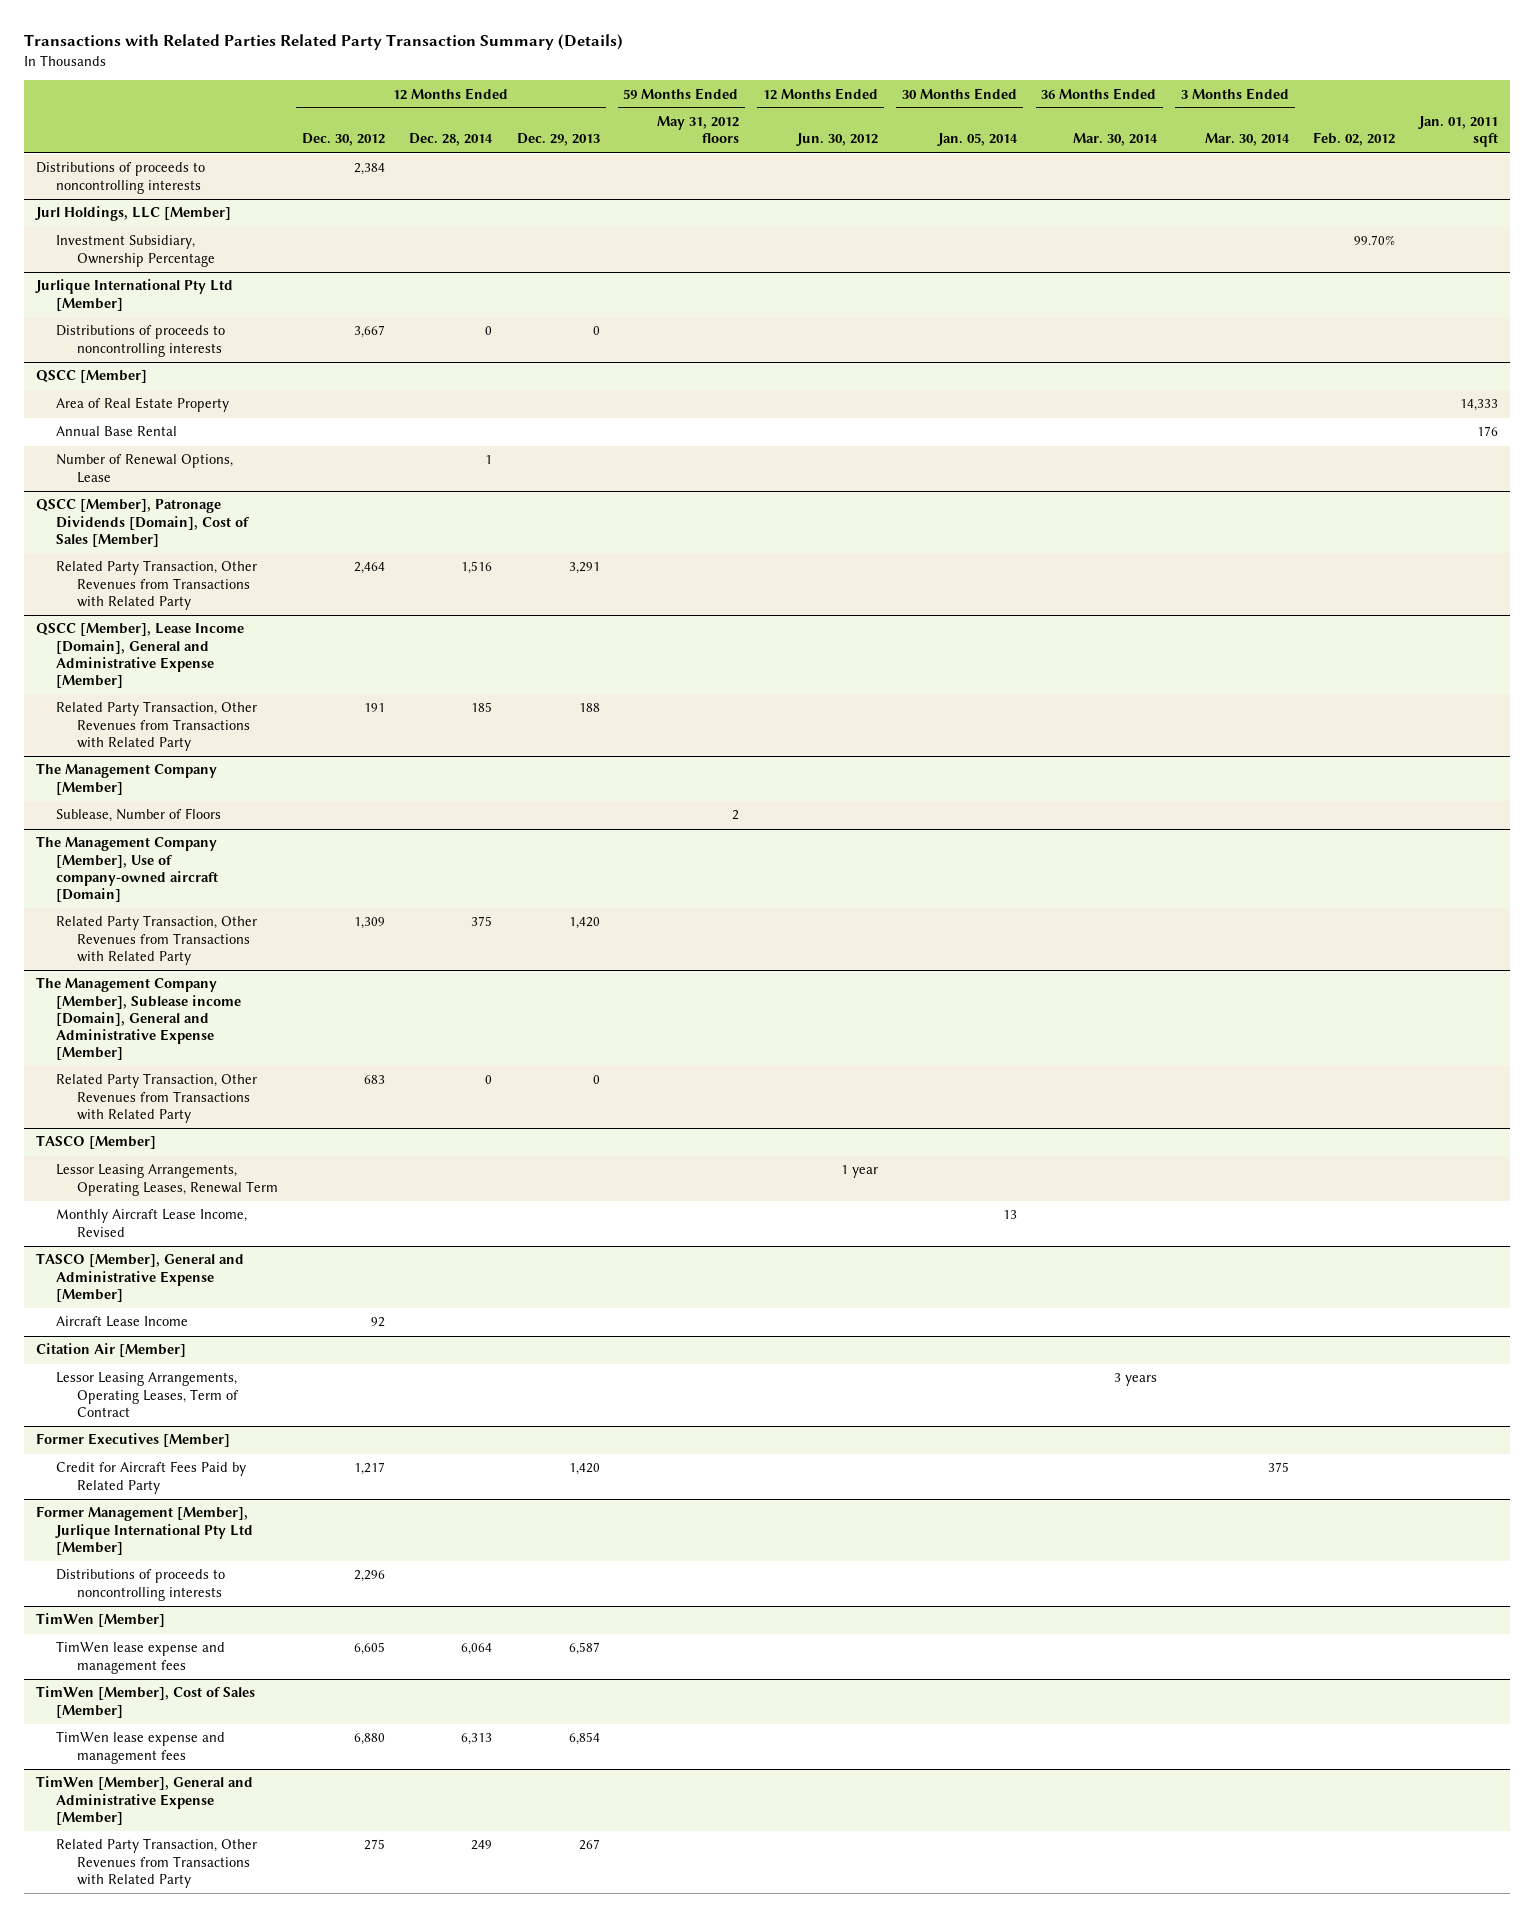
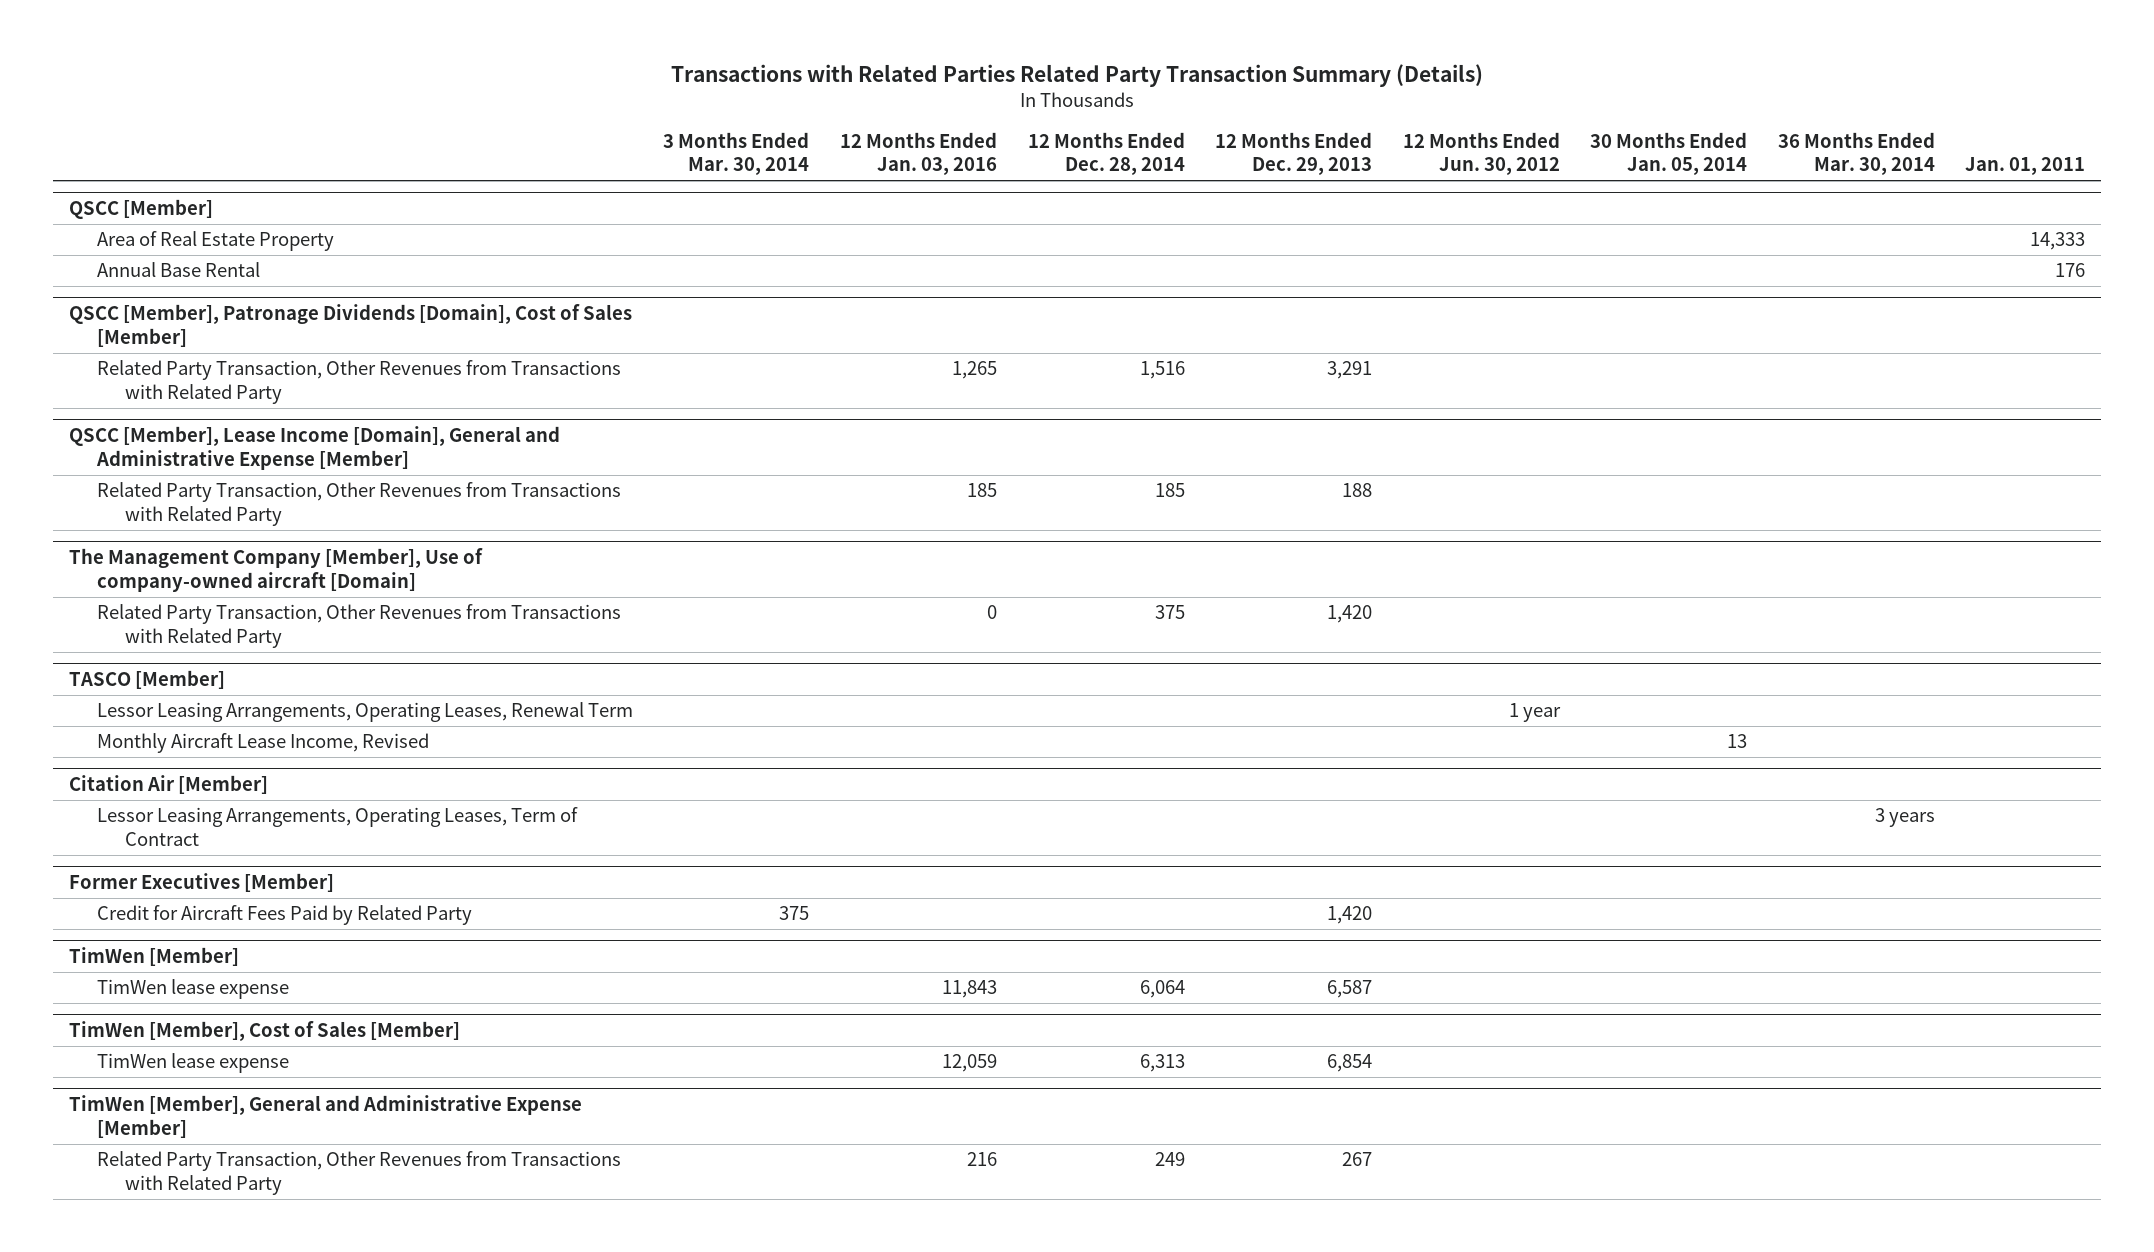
- | 12 Months Ended Dec. 30, 2012 | 12 Months Ended Dec. 28, 2014 | 12 Months Ended Dec. 29, 2013 | 59 Months Ended May 31, 2012 floors | 12 Months Ended Jun. 30, 2012 | 30 Months Ended Jan. 05, 2014 | 36 Months Ended Mar. 30, 2014 | 3 Months Ended Mar. 30, 2014 | Feb. 02, 2012 | Jan. 01, 2011 sqft
+ | 3 Months Ended Mar. 30, 2014 | 12 Months Ended Jan. 03, 2016 | 12 Months Ended Dec. 28, 2014 | 12 Months Ended Dec. 29, 2013 | 12 Months Ended Jun. 30, 2012 | 30 Months Ended Jan. 05, 2014 | 36 Months Ended Mar. 30, 2014 | Jan. 01, 2011
- Distributions of proceeds to noncontrolling interests | 2,384 | | | | | | | | |
- Jurl Holdings, LLC [Member]
- Investment Subsidiary, Ownership Percentage | | | | | | | | | 99.70% |
- Jurlique International Pty Ltd [Member]
- Distributions of proceeds to noncontrolling interests | 3,667 | 0 | 0 | | | | | | |
@ QSCC [Member]
- Number of Renewal Options, Lease | | 1 | | | | | | | |
- The Management Company [Member]
- Sublease, Number of Floors | | | | 2 | | | | | |
- The Management Company [Member], Sublease income [Domain], General and Administrative Expense [Member]
- Related Party Transaction, Other Revenues from Transactions with Related Party | 683 | 0 | 0 | | | | | | |
- TASCO [Member], General and Administrative Expense [Member]
- Aircraft Lease Income | 92 | | | | | | | | |
- Former Management [Member], Jurlique International Pty Ltd [Member]
- Distributions of proceeds to noncontrolling interests | 2,296 | | | | | | | | |
@ TimWen [Member]
- TimWen lease expense and management fees | 6,605 | 6,064 | 6,587 | | | | | | |
+ TimWen lease expense | | 11,843 | 6,064 | 6,587 | | | |
@ TimWen [Member], Cost of Sales [Member]
- TimWen lease expense and management fees | 6,880 | 6,313 | 6,854 | | | | | | |
+ TimWen lease expense | | 12,059 | 6,313 | 6,854 | | | |

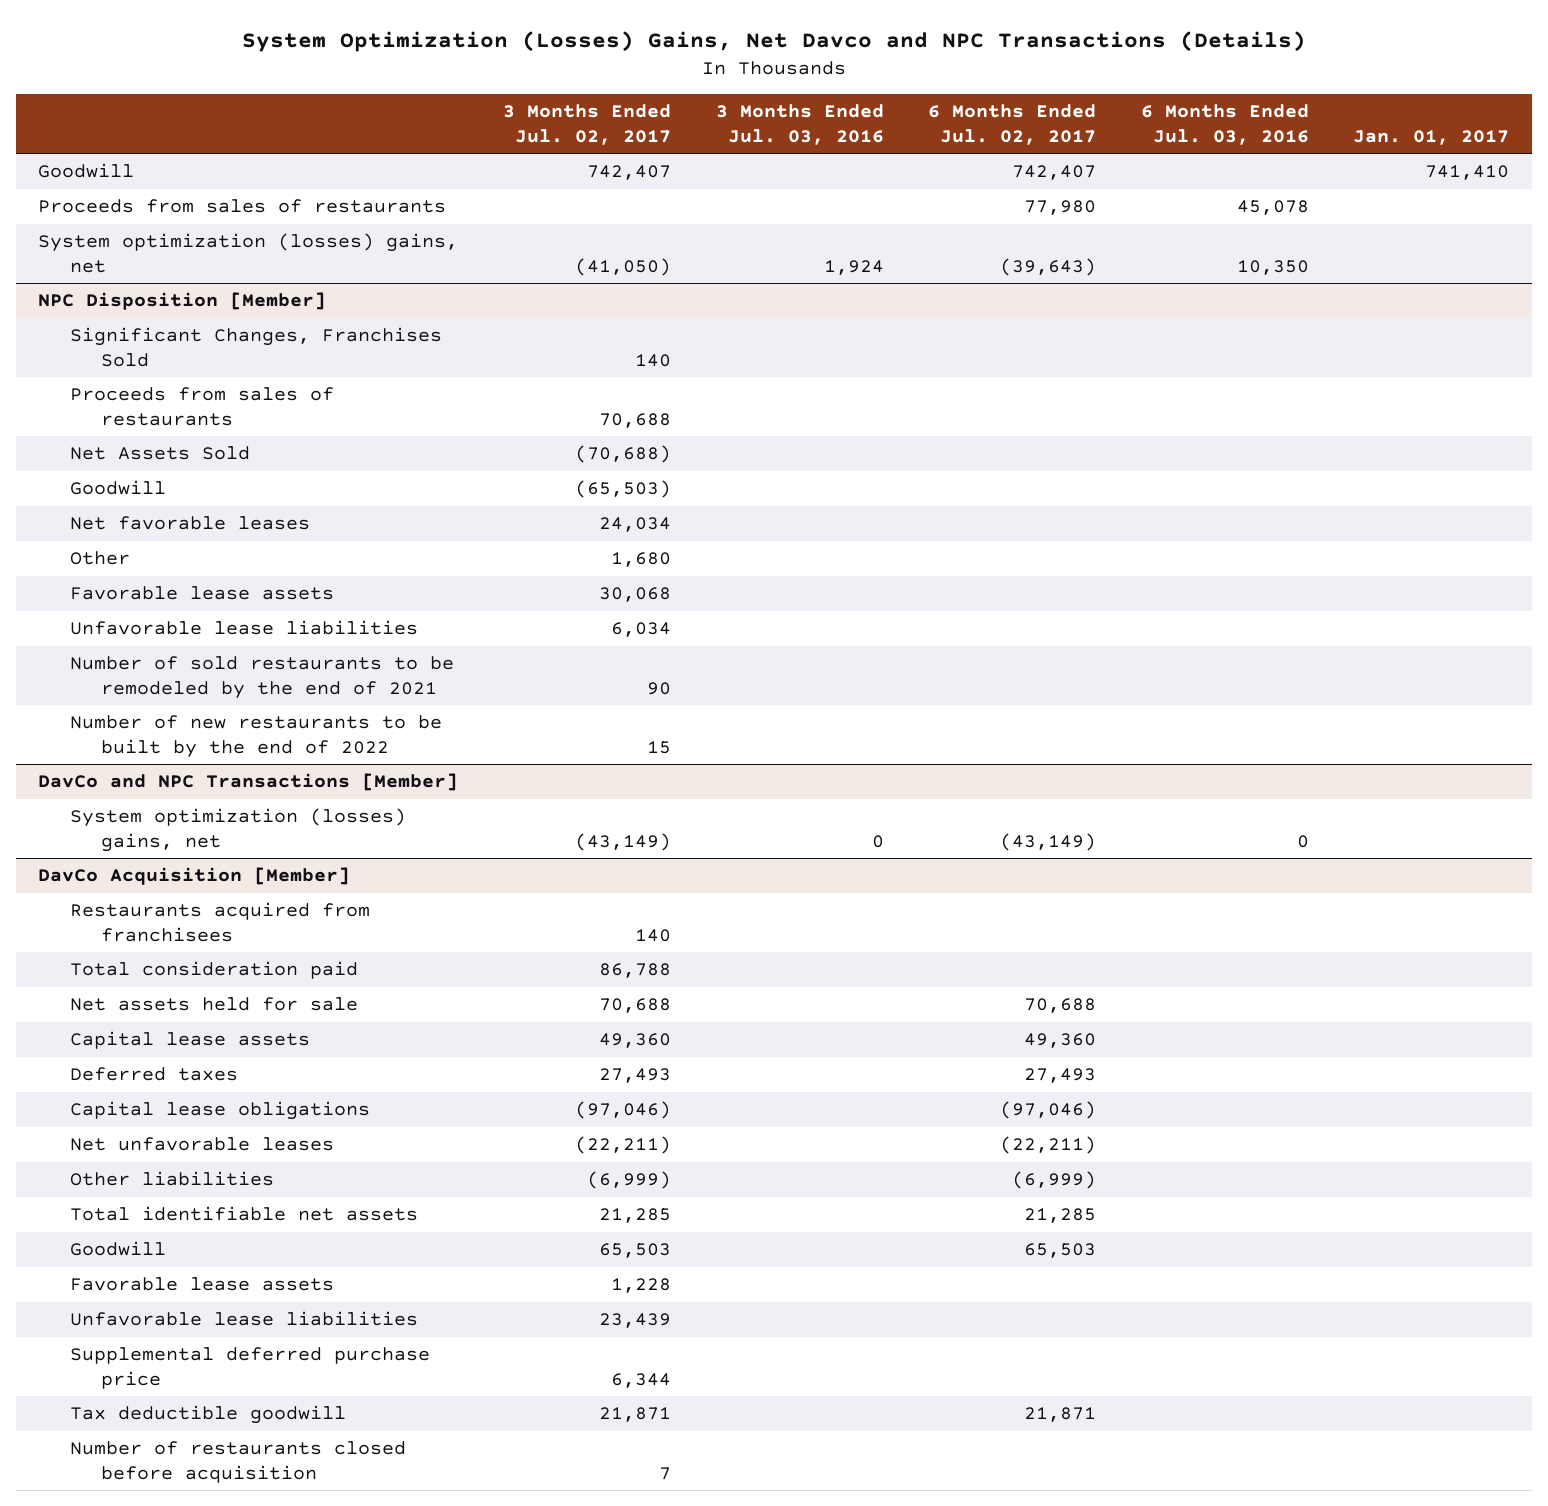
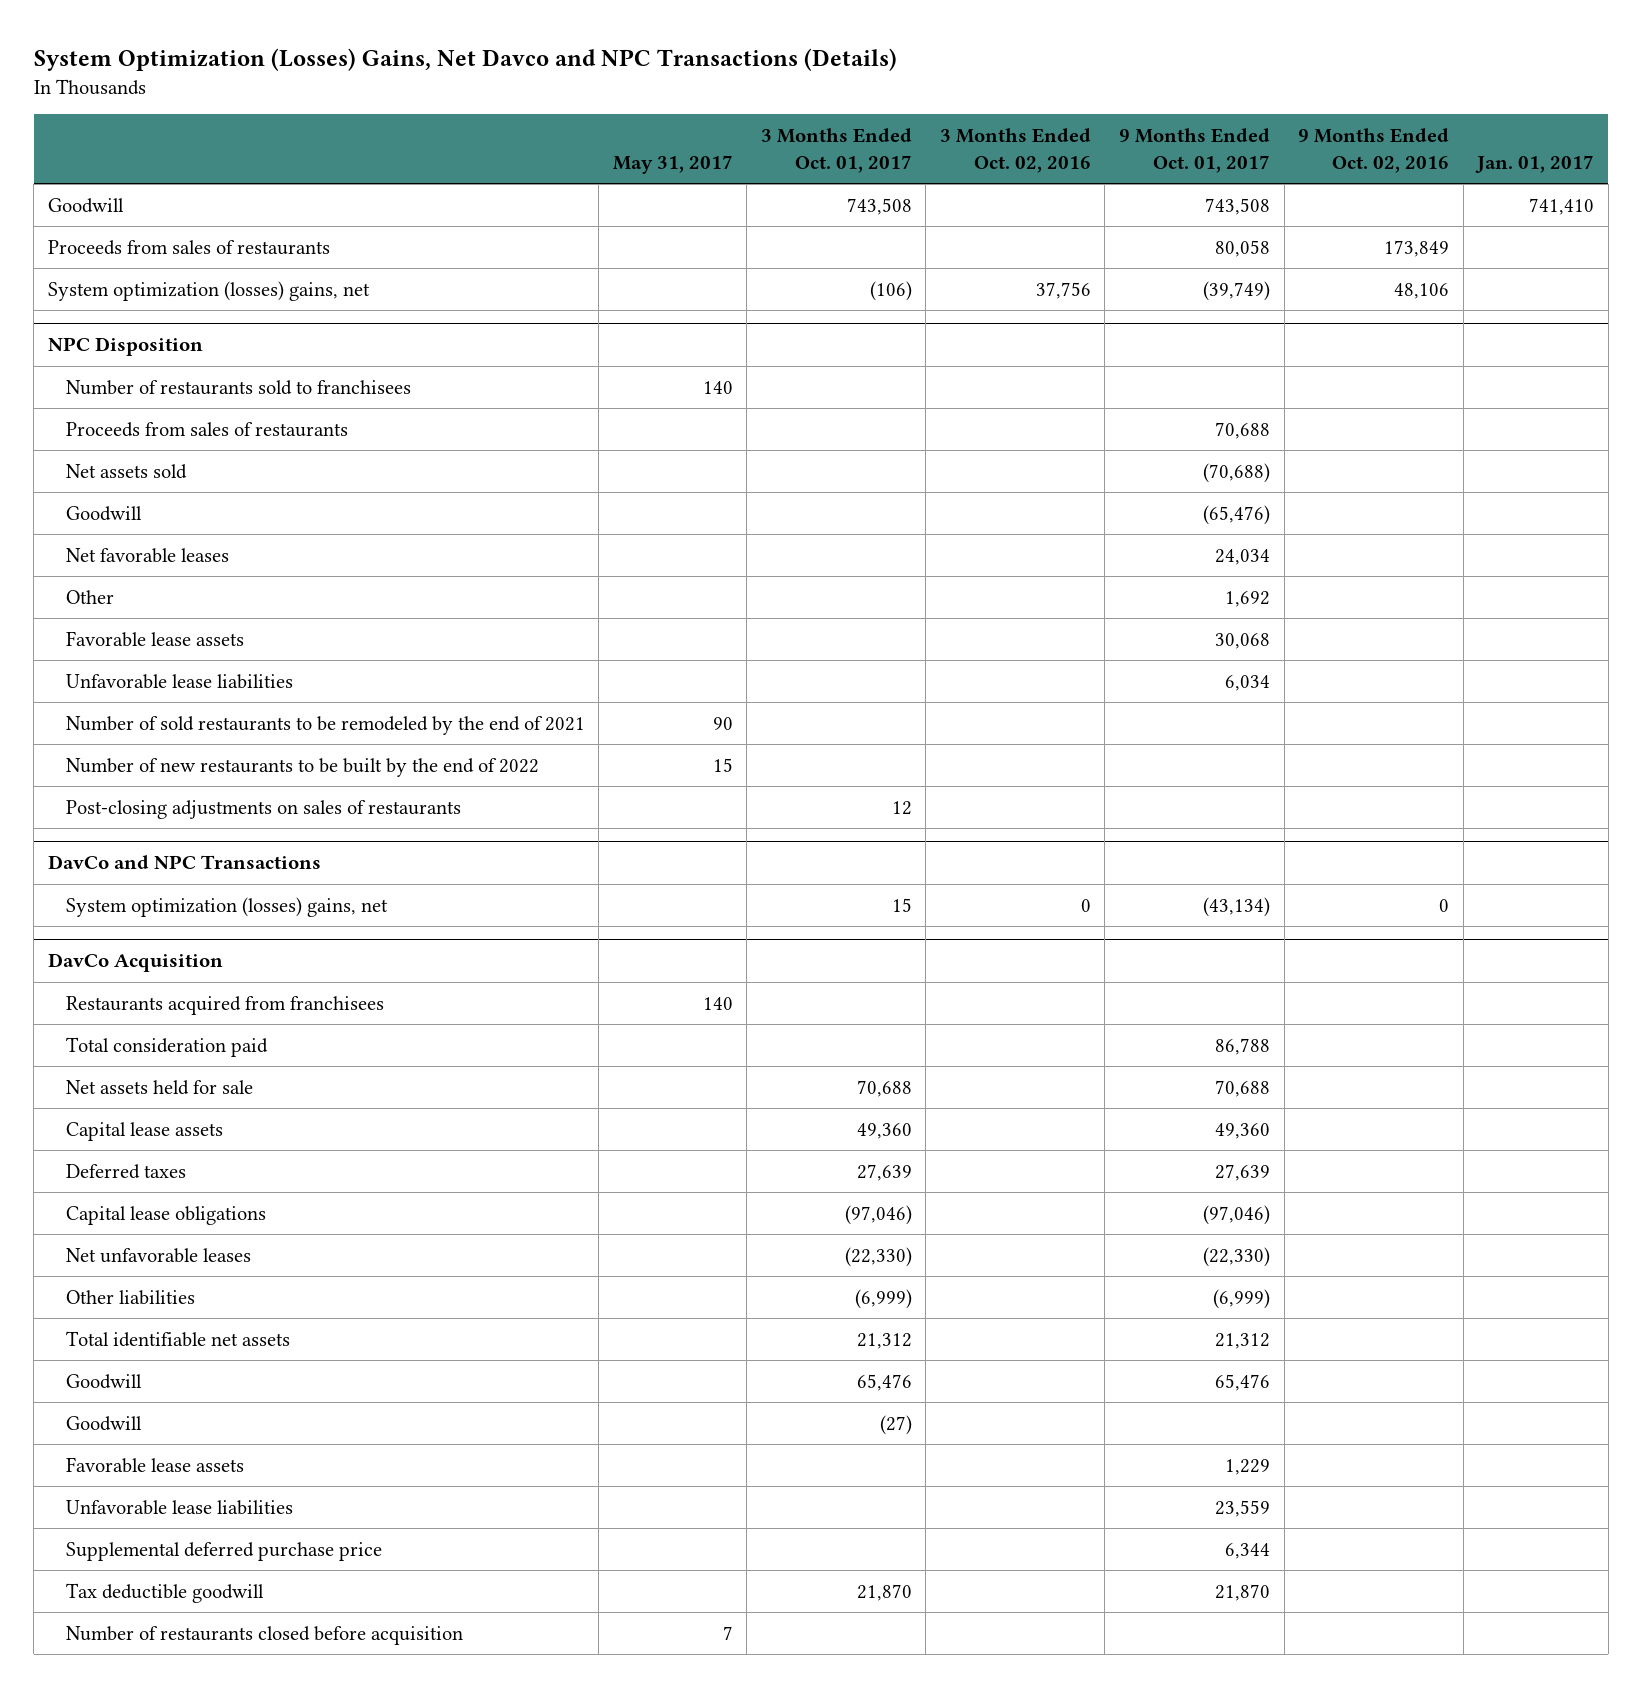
- | 3 Months Ended Jul. 02, 2017 | 3 Months Ended Jul. 03, 2016 | 6 Months Ended Jul. 02, 2017 | 6 Months Ended Jul. 03, 2016 | Jan. 01, 2017
+ | May 31, 2017 | 3 Months Ended Oct. 01, 2017 | 3 Months Ended Oct. 02, 2016 | 9 Months Ended Oct. 01, 2017 | 9 Months Ended Oct. 02, 2016 | Jan. 01, 2017
- NPC Disposition [Member]
- Significant Changes, Franchises Sold | 140 | | | |
+ NPC Disposition
+ Number of restaurants sold to franchisees | 140 | | | | |
- Net Assets Sold | (70,688) | | | |
+ Net assets sold | | | | (70,688) | |
- DavCo and NPC Transactions [Member]
+ Post-closing adjustments on sales of restaurants | | 12 | | | |
+ DavCo and NPC Transactions
- DavCo Acquisition [Member]
+ DavCo Acquisition
+ Goodwill | | (27) | | | |

